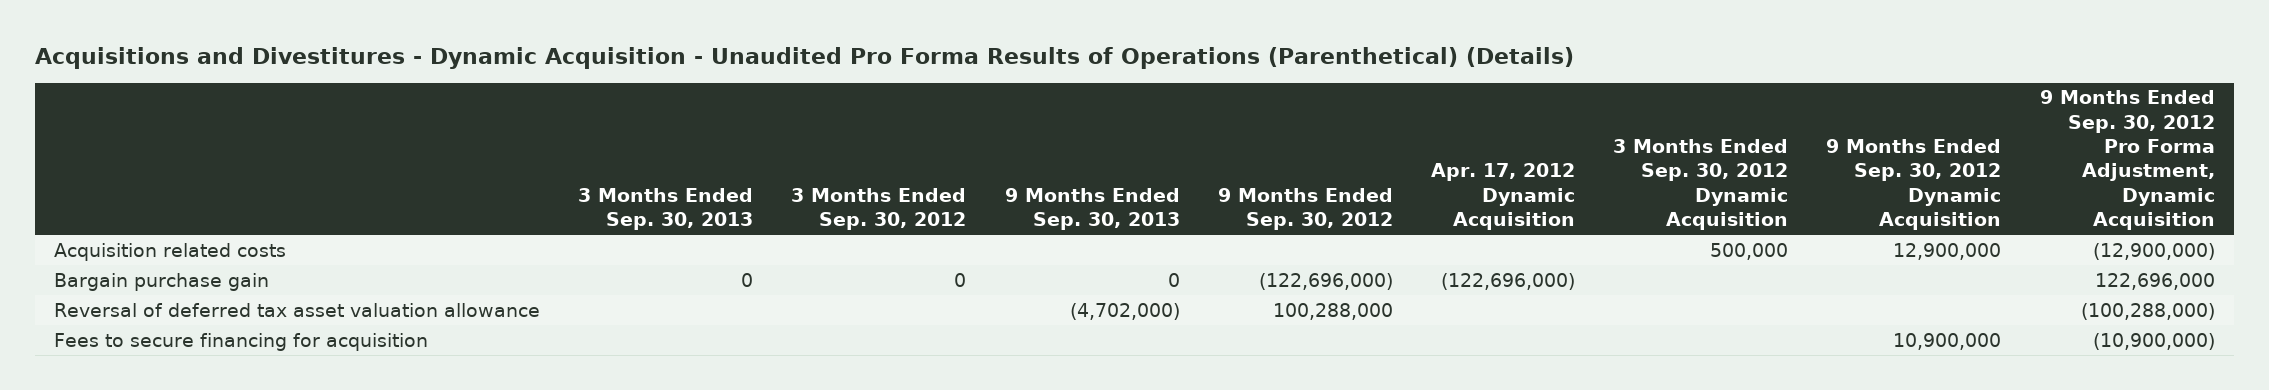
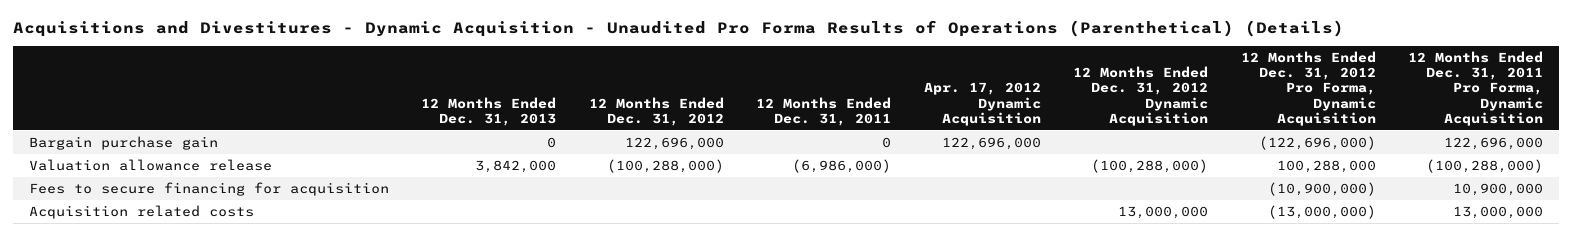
- | 3 Months Ended Sep. 30, 2013 | 3 Months Ended Sep. 30, 2012 | 9 Months Ended Sep. 30, 2013 | 9 Months Ended Sep. 30, 2012 | Apr. 17, 2012 Dynamic Acquisition | 3 Months Ended Sep. 30, 2012 Dynamic Acquisition | 9 Months Ended Sep. 30, 2012 Dynamic Acquisition | 9 Months Ended Sep. 30, 2012 Pro Forma Adjustment, Dynamic Acquisition
+ | 12 Months Ended Dec. 31, 2013 | 12 Months Ended Dec. 31, 2012 | 12 Months Ended Dec. 31, 2011 | Apr. 17, 2012 Dynamic Acquisition | 12 Months Ended Dec. 31, 2012 Dynamic Acquisition | 12 Months Ended Dec. 31, 2012 Pro Forma, Dynamic Acquisition | 12 Months Ended Dec. 31, 2011 Pro Forma, Dynamic Acquisition
- Bargain purchase gain | 0 | 0 | 0 | (122,696,000) | (122,696,000) | | | 122,696,000
- Reversal of deferred tax asset valuation allowance | | | (4,702,000) | 100,288,000 | | | | (100,288,000)
+ Bargain purchase gain | 0 | 122,696,000 | 0 | 122,696,000 | | (122,696,000) | 122,696,000
+ Valuation allowance release | 3,842,000 | (100,288,000) | (6,986,000) | | (100,288,000) | 100,288,000 | (100,288,000)
moved down: Acquisition related costs | | | | | 13,000,000 | (13,000,000) | 13,000,000

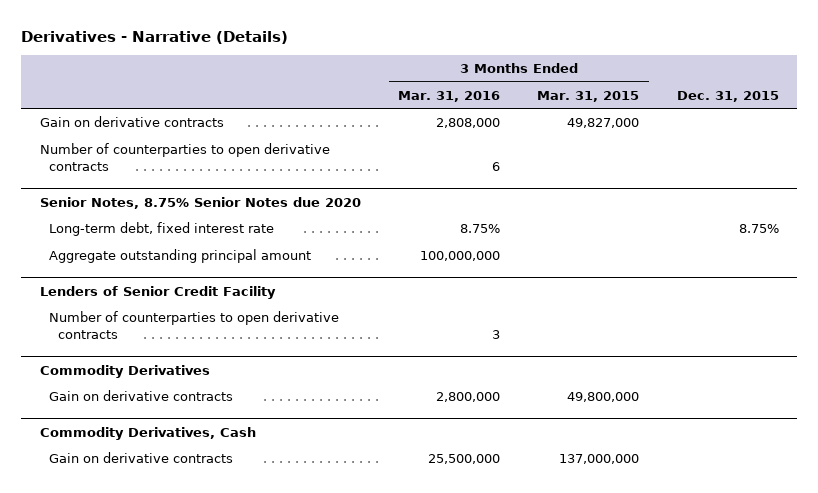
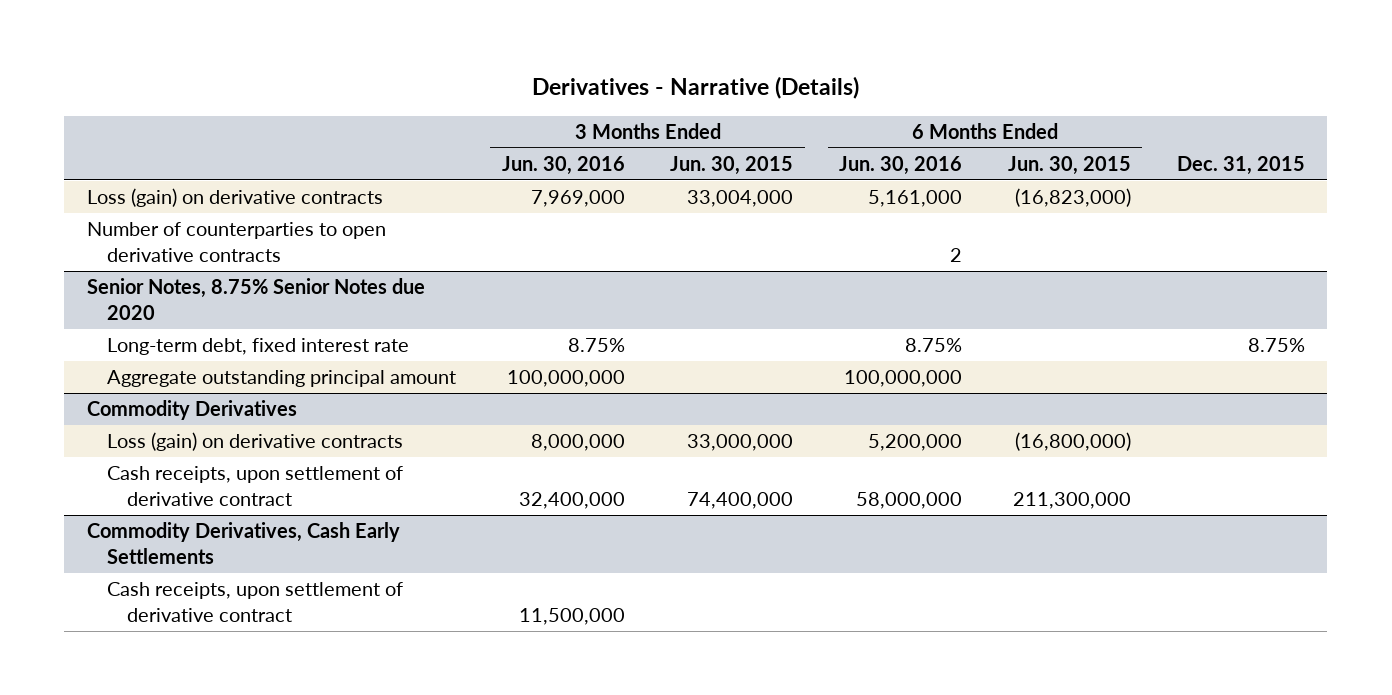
- | 3 Months Ended Mar. 31, 2016 | 3 Months Ended Mar. 31, 2015 | Dec. 31, 2015
+ | 3 Months Ended Jun. 30, 2016 | 3 Months Ended Jun. 30, 2015 | 6 Months Ended Jun. 30, 2016 | 6 Months Ended Jun. 30, 2015 | Dec. 31, 2015
- Gain on derivative contracts | 2,808,000 | 49,827,000 |
+ Loss (gain) on derivative contracts | 7,969,000 | 33,004,000 | 5,161,000 | (16,823,000) |
- Lenders of Senior Credit Facility
- Number of counterparties to open derivative contracts | 3 | |
@ Commodity Derivatives
- Gain on derivative contracts | 2,800,000 | 49,800,000 |
- Commodity Derivatives, Cash
- Gain on derivative contracts | 25,500,000 | 137,000,000 |
@ Commodity Derivatives
+ Loss (gain) on derivative contracts | 8,000,000 | 33,000,000 | 5,200,000 | (16,800,000) |
+ Cash receipts, upon settlement of derivative contract | 32,400,000 | 74,400,000 | 58,000,000 | 211,300,000 |
+ Commodity Derivatives, Cash Early Settlements
+ Cash receipts, upon settlement of derivative contract | 11,500,000 | | | |

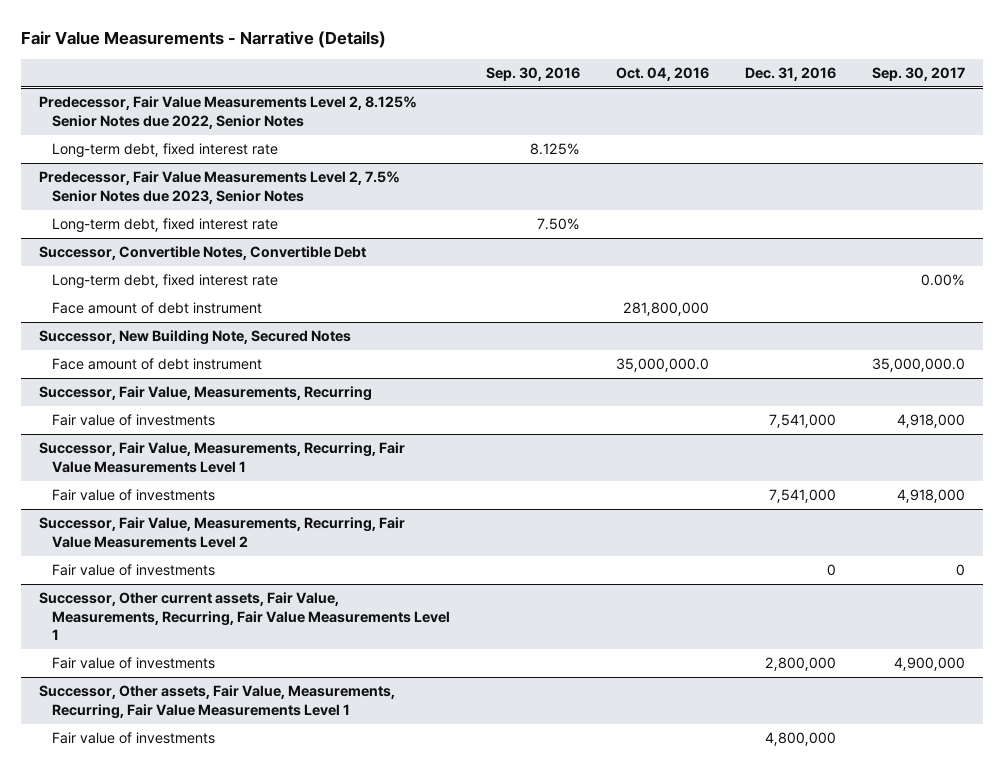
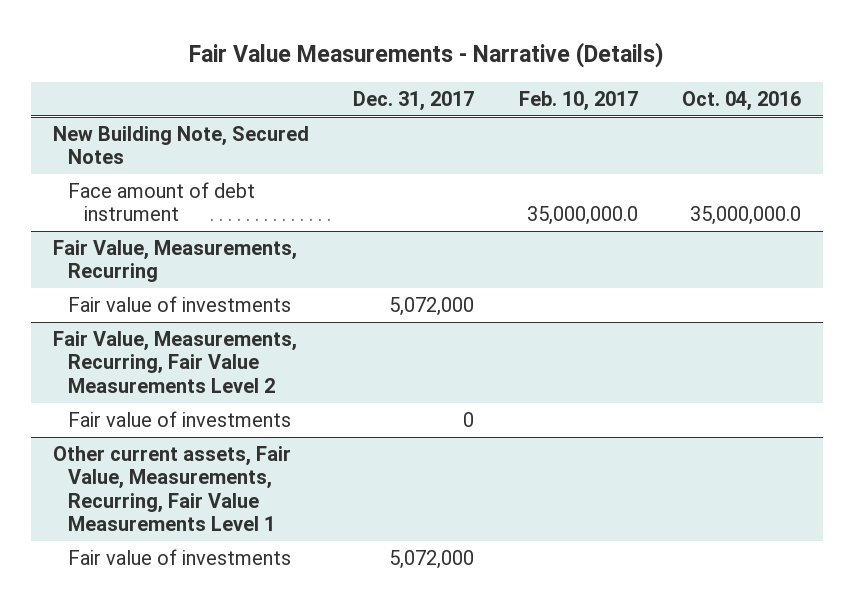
- | Sep. 30, 2016 | Oct. 04, 2016 | Dec. 31, 2016 | Sep. 30, 2017
+ | Dec. 31, 2017 | Feb. 10, 2017 | Oct. 04, 2016
- Predecessor, Fair Value Measurements Level 2, 8.125% Senior Notes due 2022, Senior Notes
- Long-term debt, fixed interest rate | 8.125% | | |
- Predecessor, Fair Value Measurements Level 2, 7.5% Senior Notes due 2023, Senior Notes
- Long-term debt, fixed interest rate | 7.50% | | |
- Successor, Convertible Notes, Convertible Debt
- Long-term debt, fixed interest rate | | | | 0.00%
- Face amount of debt instrument | | 281,800,000 | |
- Successor, New Building Note, Secured Notes
+ New Building Note, Secured Notes
- Successor, Fair Value, Measurements, Recurring
+ Fair Value, Measurements, Recurring
- Successor, Fair Value, Measurements, Recurring, Fair Value Measurements Level 1
- Fair value of investments | | | 7,541,000 | 4,918,000
- Successor, Fair Value, Measurements, Recurring, Fair Value Measurements Level 2
+ Fair Value, Measurements, Recurring, Fair Value Measurements Level 2
- Successor, Other current assets, Fair Value, Measurements, Recurring, Fair Value Measurements Level 1
+ Other current assets, Fair Value, Measurements, Recurring, Fair Value Measurements Level 1
- Successor, Other assets, Fair Value, Measurements, Recurring, Fair Value Measurements Level 1
- Fair value of investments | | | 4,800,000 |

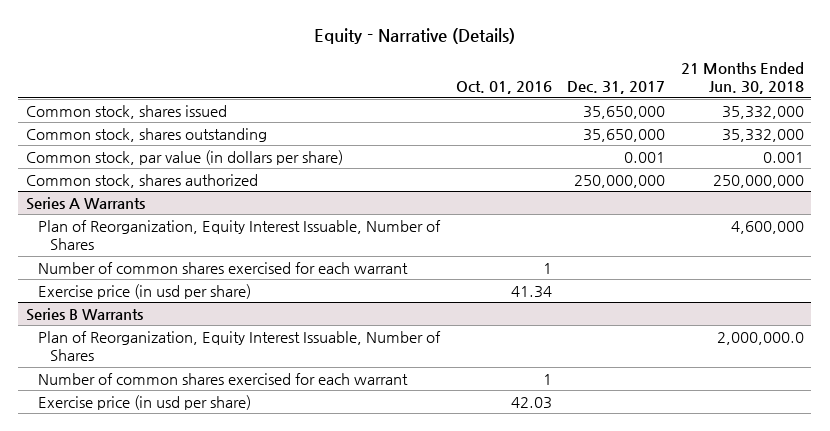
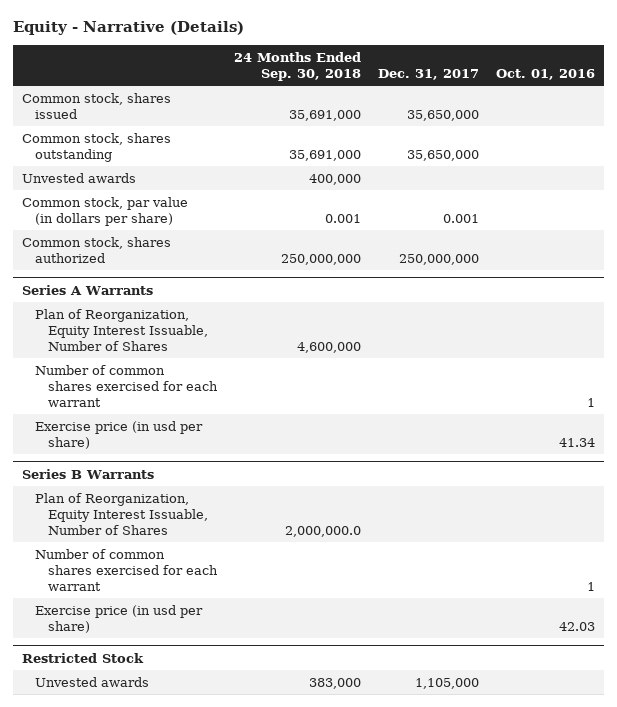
- | Oct. 01, 2016 | Dec. 31, 2017 | 21 Months Ended Jun. 30, 2018
+ | 24 Months Ended Sep. 30, 2018 | Dec. 31, 2017 | Oct. 01, 2016
+ Unvested awards | 400,000 | |
+ Restricted Stock
+ Unvested awards | 383,000 | 1,105,000 |

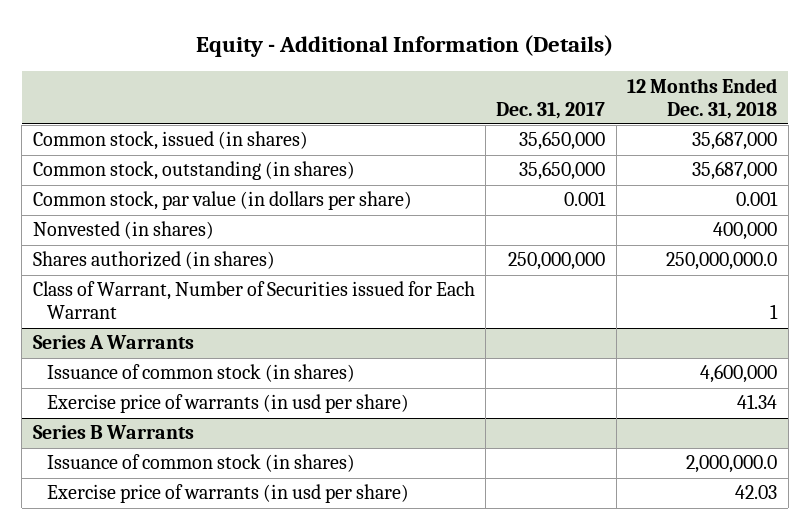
- Equity - Narrative (Details)
+ Equity - Additional Information (Details)
- | 24 Months Ended Sep. 30, 2018 | Dec. 31, 2017 | Oct. 01, 2016
+ | Dec. 31, 2017 | 12 Months Ended Dec. 31, 2018
- Common stock, shares issued | 35,691,000 | 35,650,000 |
- Common stock, shares outstanding | 35,691,000 | 35,650,000 |
- Unvested awards | 400,000 | |
+ Common stock, issued (in shares) | 35,650,000 | 35,687,000
+ Common stock, outstanding (in shares) | 35,650,000 | 35,687,000
- Common stock, shares authorized | 250,000,000 | 250,000,000 |
+ Nonvested (in shares) | | 400,000
+ Shares authorized (in shares) | 250,000,000 | 250,000,000.0
+ Class of Warrant, Number of Securities issued for Each Warrant | | 1
@ Series A Warrants
- Plan of Reorganization, Equity Interest Issuable, Number of Shares | 4,600,000 | |
- Number of common shares exercised for each warrant | | | 1
- Exercise price (in usd per share) | | | 41.34
+ Issuance of common stock (in shares) | | 4,600,000
+ Exercise price of warrants (in usd per share) | | 41.34
@ Series B Warrants
- Plan of Reorganization, Equity Interest Issuable, Number of Shares | 2,000,000.0 | |
- Number of common shares exercised for each warrant | | | 1
- Exercise price (in usd per share) | | | 42.03
- Restricted Stock
- Unvested awards | 383,000 | 1,105,000 |
@ Series B Warrants
+ Issuance of common stock (in shares) | | 2,000,000.0
+ Exercise price of warrants (in usd per share) | | 42.03

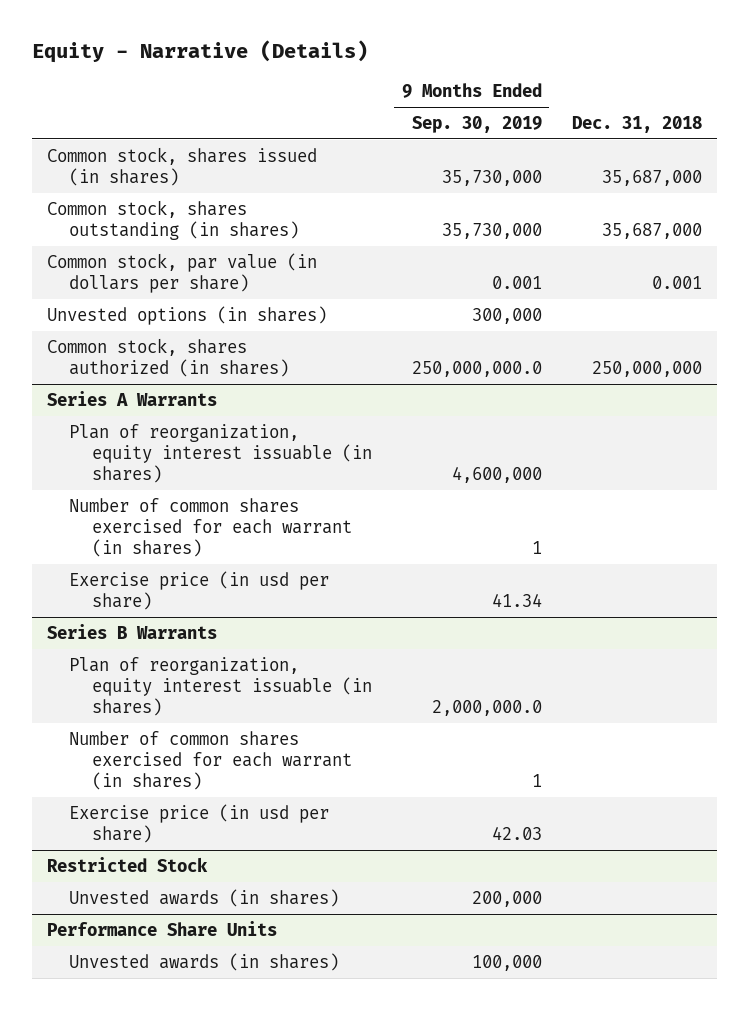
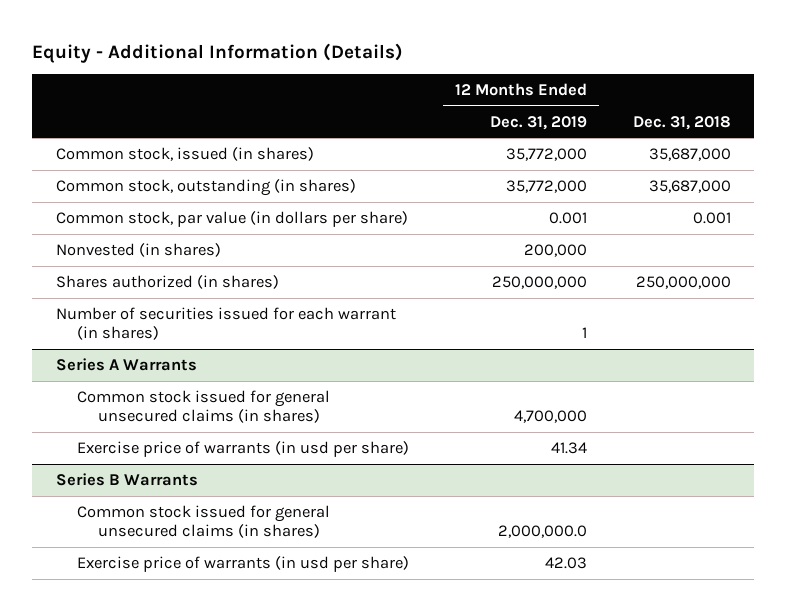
- Equity - Narrative (Details)
+ Equity - Additional Information (Details)
- | 9 Months Ended Sep. 30, 2019 | Dec. 31, 2018
+ | 12 Months Ended Dec. 31, 2019 | Dec. 31, 2018
- Common stock, shares issued (in shares) | 35,730,000 | 35,687,000
- Common stock, shares outstanding (in shares) | 35,730,000 | 35,687,000
+ Common stock, issued (in shares) | 35,772,000 | 35,687,000
+ Common stock, outstanding (in shares) | 35,772,000 | 35,687,000
- Unvested options (in shares) | 300,000 |
- Common stock, shares authorized (in shares) | 250,000,000.0 | 250,000,000
+ Nonvested (in shares) | 200,000 |
+ Shares authorized (in shares) | 250,000,000 | 250,000,000
+ Number of securities issued for each warrant (in shares) | 1 |
@ Series A Warrants
- Plan of reorganization, equity interest issuable (in shares) | 4,600,000 |
- Number of common shares exercised for each warrant (in shares) | 1 |
- Exercise price (in usd per share) | 41.34 |
+ Common stock issued for general unsecured claims (in shares) | 4,700,000 |
+ Exercise price of warrants (in usd per share) | 41.34 |
@ Series B Warrants
- Plan of reorganization, equity interest issuable (in shares) | 2,000,000.0 |
- Number of common shares exercised for each warrant (in shares) | 1 |
- Exercise price (in usd per share) | 42.03 |
- Restricted Stock
- Unvested awards (in shares) | 200,000 |
- Performance Share Units
- Unvested awards (in shares) | 100,000 |
@ Series B Warrants
+ Common stock issued for general unsecured claims (in shares) | 2,000,000.0 |
+ Exercise price of warrants (in usd per share) | 42.03 |

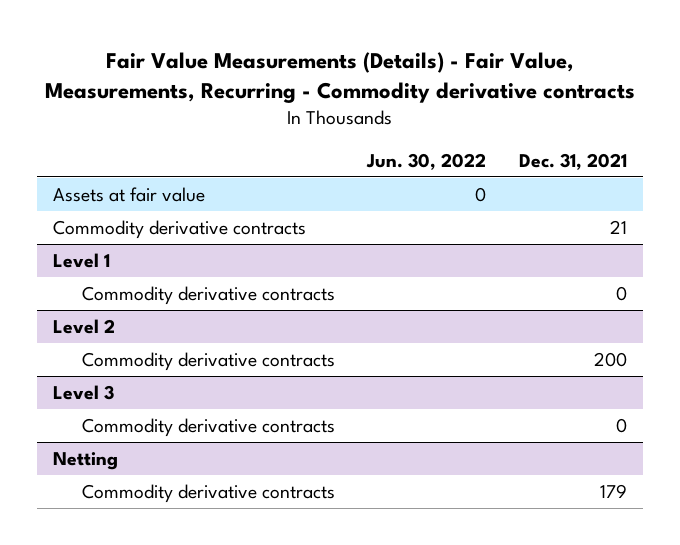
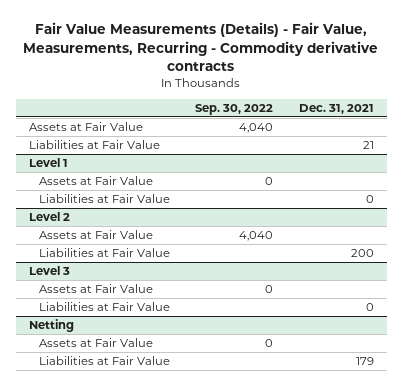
- | Jun. 30, 2022 | Dec. 31, 2021
+ | Sep. 30, 2022 | Dec. 31, 2021
- Assets at fair value | 0 |
- Commodity derivative contracts | | 21
+ Assets at Fair Value | 4,040 |
+ Liabilities at Fair Value | | 21
@ Level 1
- Commodity derivative contracts | | 0
+ Assets at Fair Value | 0 |
+ Liabilities at Fair Value | | 0
@ Level 2
- Commodity derivative contracts | | 200
+ Assets at Fair Value | 4,040 |
+ Liabilities at Fair Value | | 200
@ Level 3
- Commodity derivative contracts | | 0
+ Assets at Fair Value | 0 |
+ Liabilities at Fair Value | | 0
@ Netting
- Commodity derivative contracts | | 179
+ Assets at Fair Value | 0 |
+ Liabilities at Fair Value | | 179

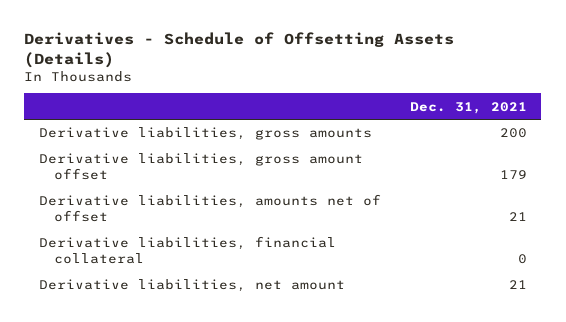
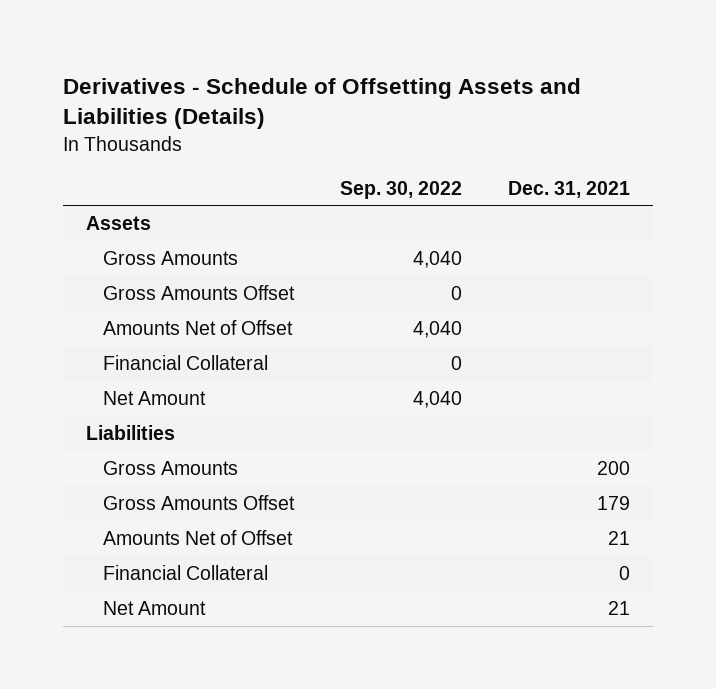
- Derivatives - Schedule of Offsetting Assets (Details)
+ Derivatives - Schedule of Offsetting Assets and Liabilities (Details)
- | Dec. 31, 2021
+ | Sep. 30, 2022 | Dec. 31, 2021
- Derivative liabilities, gross amounts | 200
- Derivative liabilities, gross amount offset | 179
- Derivative liabilities, amounts net of offset | 21
- Derivative liabilities, financial collateral | 0
- Derivative liabilities, net amount | 21
+ Assets
+ Gross Amounts | 4,040 |
+ Gross Amounts Offset | 0 |
+ Amounts Net of Offset | 4,040 |
+ Financial Collateral | 0 |
+ Net Amount | 4,040 |
+ Liabilities
+ Gross Amounts | | 200
+ Gross Amounts Offset | | 179
+ Amounts Net of Offset | | 21
+ Financial Collateral | | 0
+ Net Amount | | 21

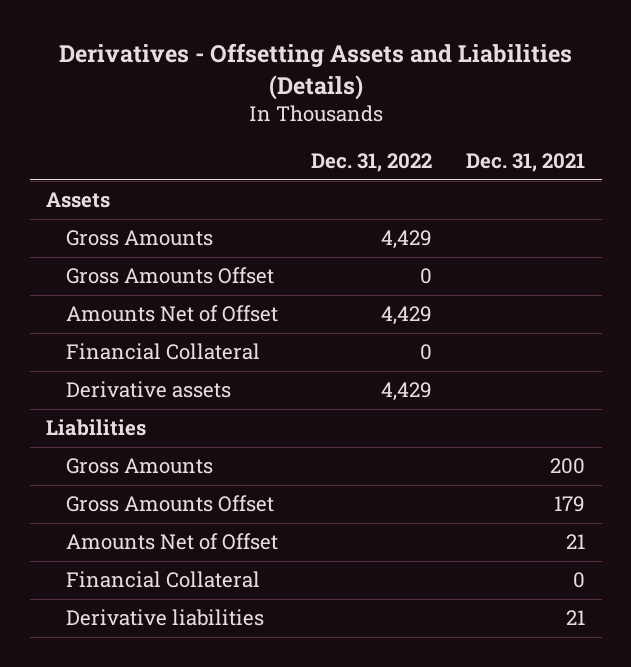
- Derivatives - Schedule of Offsetting Assets and Liabilities (Details)
+ Derivatives - Offsetting Assets and Liabilities (Details)
- | Sep. 30, 2022 | Dec. 31, 2021
+ | Dec. 31, 2022 | Dec. 31, 2021
- Net Amount | 4,040 |
+ Derivative assets | 4,429 |
- Net Amount | | 21
+ Derivative liabilities | | 21

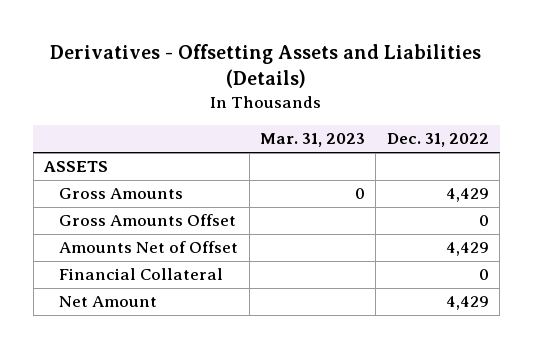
- | Dec. 31, 2022 | Dec. 31, 2021
+ | Mar. 31, 2023 | Dec. 31, 2022
- Assets
+ ASSETS
- Derivative assets | 4,429 |
- Liabilities
- Gross Amounts | | 200
- Gross Amounts Offset | | 179
- Amounts Net of Offset | | 21
- Financial Collateral | | 0
- Derivative liabilities | | 21
+ Net Amount | | 4,429

